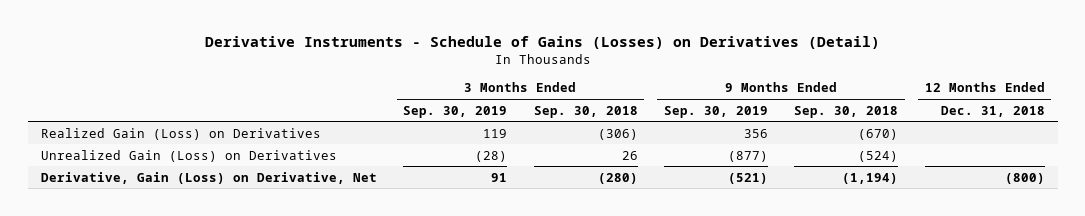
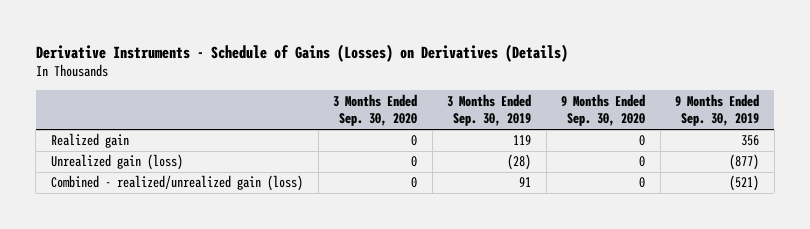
- Derivative Instruments - Schedule of Gains (Losses) on Derivatives (Detail)
+ Derivative Instruments - Schedule of Gains (Losses) on Derivatives (Details)
- | 3 Months Ended Sep. 30, 2019 | 3 Months Ended Sep. 30, 2018 | 9 Months Ended Sep. 30, 2019 | 9 Months Ended Sep. 30, 2018 | 12 Months Ended Dec. 31, 2018
+ | 3 Months Ended Sep. 30, 2020 | 3 Months Ended Sep. 30, 2019 | 9 Months Ended Sep. 30, 2020 | 9 Months Ended Sep. 30, 2019
- Realized Gain (Loss) on Derivatives | 119 | (306) | 356 | (670) |
- Unrealized Gain (Loss) on Derivatives | (28) | 26 | (877) | (524) |
- Derivative, Gain (Loss) on Derivative, Net | 91 | (280) | (521) | (1,194) | (800)
+ Realized gain | 0 | 119 | 0 | 356
+ Unrealized gain (loss) | 0 | (28) | 0 | (877)
+ Combined - realized/unrealized gain (loss) | 0 | 91 | 0 | (521)

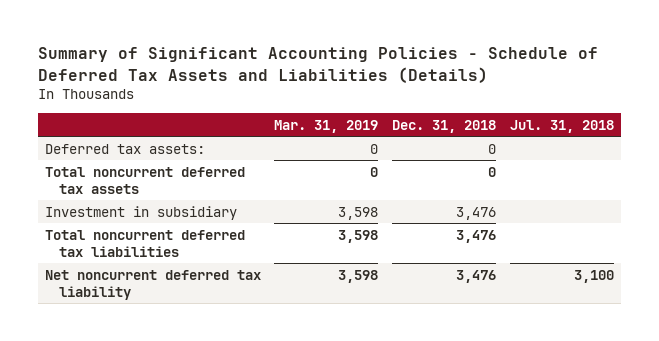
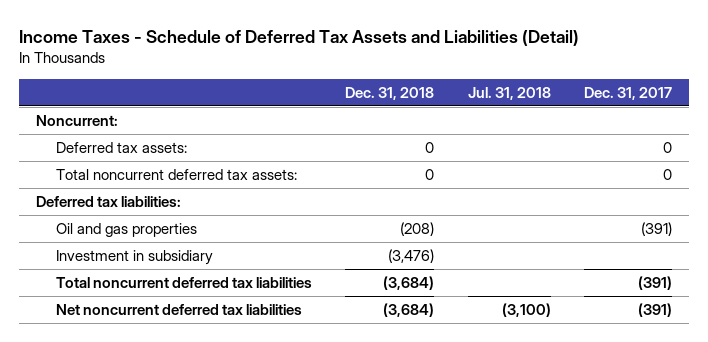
- Summary of Significant Accounting Policies - Schedule of Deferred Tax Assets and Liabilities (Details)
+ Income Taxes - Schedule of Deferred Tax Assets and Liabilities (Detail)
- | Mar. 31, 2019 | Dec. 31, 2018 | Jul. 31, 2018
+ | Dec. 31, 2018 | Jul. 31, 2018 | Dec. 31, 2017
+ Noncurrent:
- Total noncurrent deferred tax assets | 0 | 0 |
- Investment in subsidiary | 3,598 | 3,476 |
- Total noncurrent deferred tax liabilities | 3,598 | 3,476 |
- Net noncurrent deferred tax liability | 3,598 | 3,476 | 3,100
+ Total noncurrent deferred tax assets: | 0 | | 0
+ Deferred tax liabilities:
+ Oil and gas properties | (208) | | (391)
+ Investment in subsidiary | (3,476) | |
+ Total noncurrent deferred tax liabilities | (3,684) | | (391)
+ Net noncurrent deferred tax liabilities | (3,684) | (3,100) | (391)

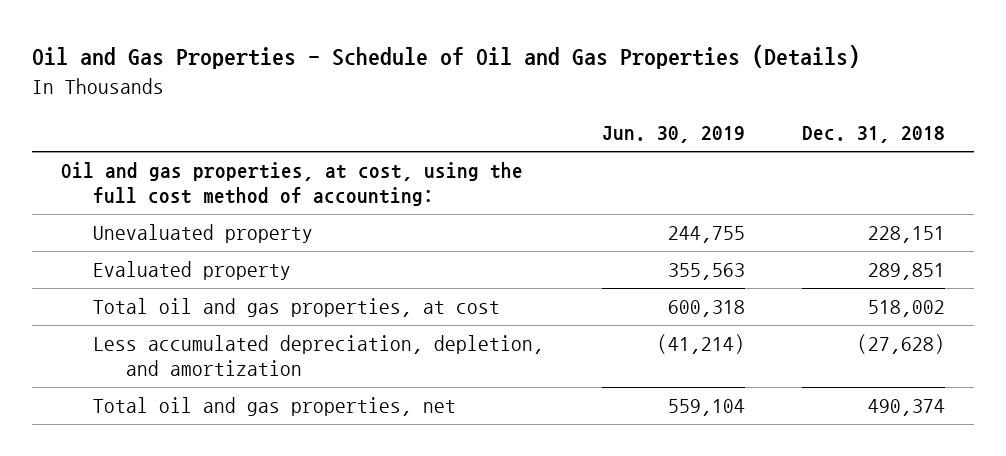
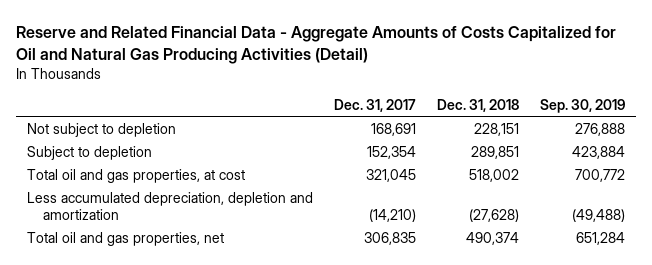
- Oil and Gas Properties - Schedule of Oil and Gas Properties (Details)
+ Reserve and Related Financial Data - Aggregate Amounts of Costs Capitalized for Oil and Natural Gas Producing Activities (Detail)
- | Jun. 30, 2019 | Dec. 31, 2018
+ | Dec. 31, 2017 | Dec. 31, 2018 | Sep. 30, 2019
- Oil and gas properties, at cost, using the full cost method of accounting:
- Unevaluated property | 244,755 | 228,151
- Evaluated property | 355,563 | 289,851
+ Not subject to depletion | 168,691 | 228,151 | 276,888
+ Subject to depletion | 152,354 | 289,851 | 423,884
- Less accumulated depreciation, depletion, and amortization | (41,214) | (27,628)
+ Less accumulated depreciation, depletion and amortization | (14,210) | (27,628) | (49,488)

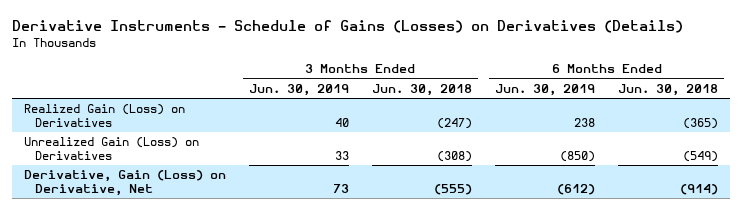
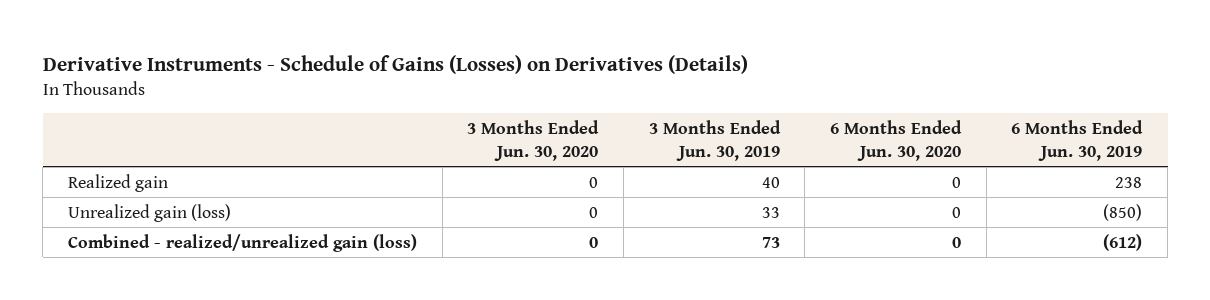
- | 3 Months Ended Jun. 30, 2019 | 3 Months Ended Jun. 30, 2018 | 6 Months Ended Jun. 30, 2019 | 6 Months Ended Jun. 30, 2018
+ | 3 Months Ended Jun. 30, 2020 | 3 Months Ended Jun. 30, 2019 | 6 Months Ended Jun. 30, 2020 | 6 Months Ended Jun. 30, 2019
- Realized Gain (Loss) on Derivatives | 40 | (247) | 238 | (365)
- Unrealized Gain (Loss) on Derivatives | 33 | (308) | (850) | (549)
- Derivative, Gain (Loss) on Derivative, Net | 73 | (555) | (612) | (914)
+ Realized gain | 0 | 40 | 0 | 238
+ Unrealized gain (loss) | 0 | 33 | 0 | (850)
+ Combined - realized/unrealized gain (loss) | 0 | 73 | 0 | (612)

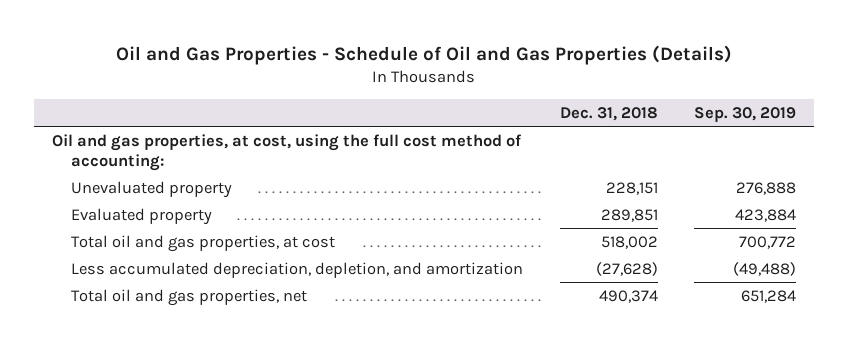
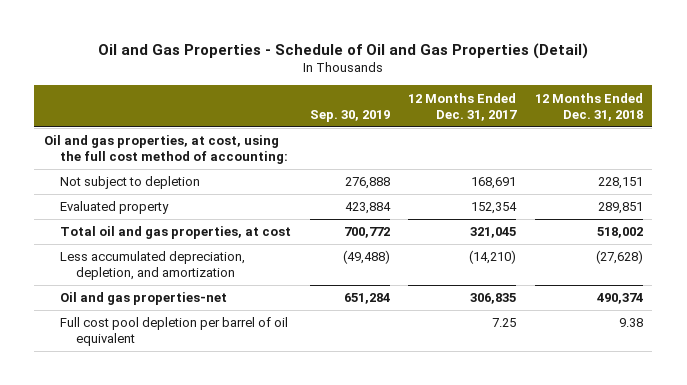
- Oil and Gas Properties - Schedule of Oil and Gas Properties (Details)
+ Oil and Gas Properties - Schedule of Oil and Gas Properties (Detail)
- | Dec. 31, 2018 | Sep. 30, 2019
+ | Sep. 30, 2019 | 12 Months Ended Dec. 31, 2017 | 12 Months Ended Dec. 31, 2018
- Unevaluated property | 228,151 | 276,888
+ Not subject to depletion | 276,888 | 168,691 | 228,151
- Total oil and gas properties, net | 490,374 | 651,284
+ Oil and gas properties-net | 651,284 | 306,835 | 490,374
+ Full cost pool depletion per barrel of oil equivalent | | 7.25 | 9.38

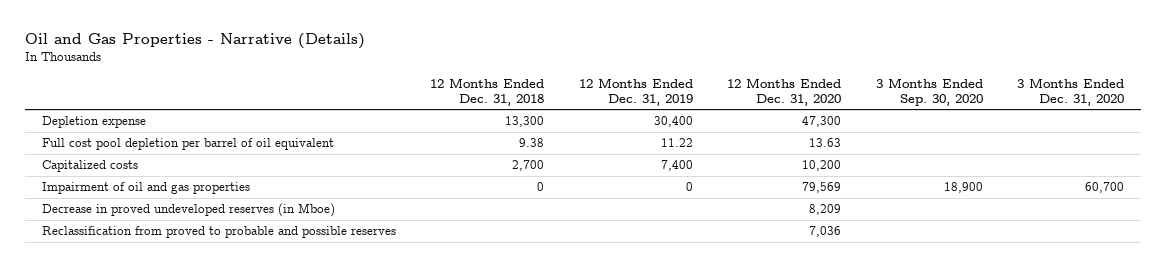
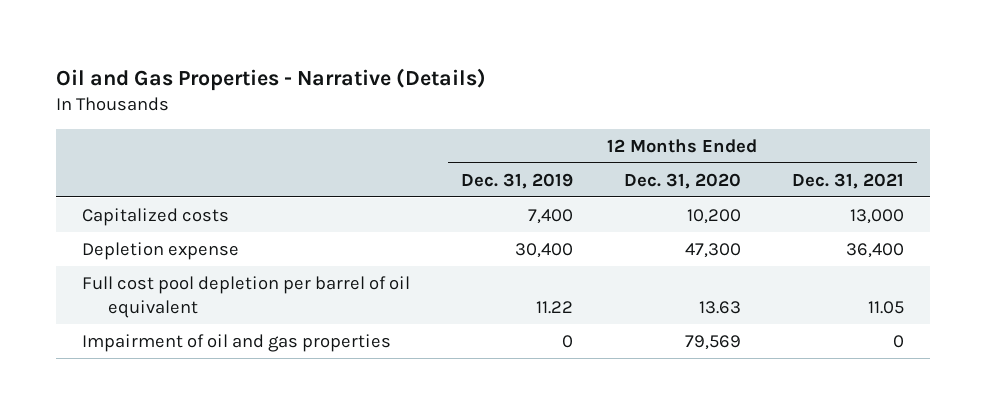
- | 12 Months Ended Dec. 31, 2018 | 12 Months Ended Dec. 31, 2019 | 12 Months Ended Dec. 31, 2020 | 3 Months Ended Sep. 30, 2020 | 3 Months Ended Dec. 31, 2020
+ | 12 Months Ended Dec. 31, 2019 | 12 Months Ended Dec. 31, 2020 | 12 Months Ended Dec. 31, 2021
moved up: Capitalized costs | 7,400 | 10,200 | 13,000
- Decrease in proved undeveloped reserves (in Mboe) | | | 8,209 | |
- Reclassification from proved to probable and possible reserves | | | 7,036 | |

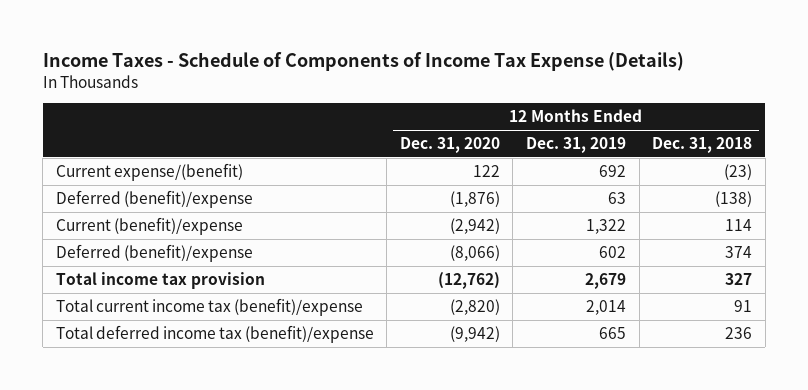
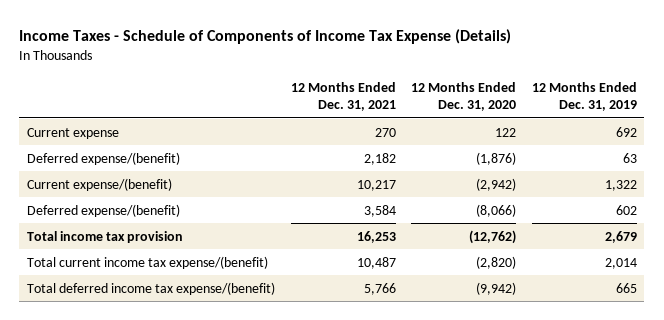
- | 12 Months Ended Dec. 31, 2020 | 12 Months Ended Dec. 31, 2019 | 12 Months Ended Dec. 31, 2018
+ | 12 Months Ended Dec. 31, 2021 | 12 Months Ended Dec. 31, 2020 | 12 Months Ended Dec. 31, 2019
- Current expense/(benefit) | 122 | 692 | (23)
- Deferred (benefit)/expense | (1,876) | 63 | (138)
- Current (benefit)/expense | (2,942) | 1,322 | 114
- Deferred (benefit)/expense | (8,066) | 602 | 374
+ Current expense | 270 | 122 | 692
+ Deferred expense/(benefit) | 2,182 | (1,876) | 63
+ Current expense/(benefit) | 10,217 | (2,942) | 1,322
+ Deferred expense/(benefit) | 3,584 | (8,066) | 602
- Total current income tax (benefit)/expense | (2,820) | 2,014 | 91
- Total deferred income tax (benefit)/expense | (9,942) | 665 | 236
+ Total current income tax expense/(benefit) | 10,487 | (2,820) | 2,014
+ Total deferred income tax expense/(benefit) | 5,766 | (9,942) | 665

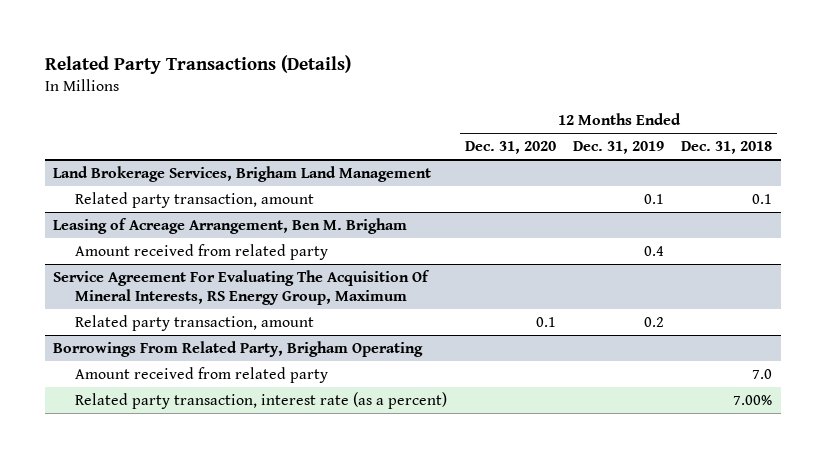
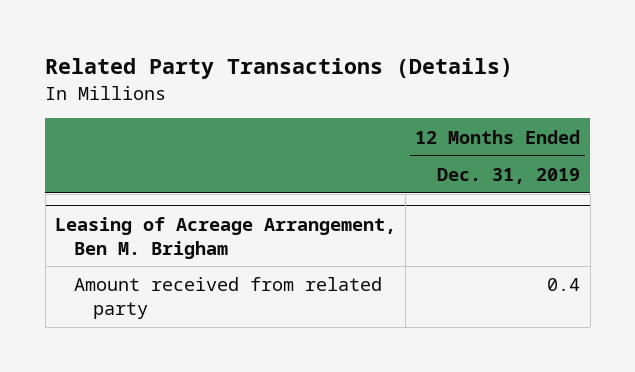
- | 12 Months Ended Dec. 31, 2020 | 12 Months Ended Dec. 31, 2019 | 12 Months Ended Dec. 31, 2018
+ | 12 Months Ended Dec. 31, 2019
- Land Brokerage Services, Brigham Land Management
- Related party transaction, amount | | 0.1 | 0.1
- Service Agreement For Evaluating The Acquisition Of Mineral Interests, RS Energy Group, Maximum
- Related party transaction, amount | 0.1 | 0.2 |
- Borrowings From Related Party, Brigham Operating
- Amount received from related party | | | 7.0
- Related party transaction, interest rate (as a percent) | | | 7.00%

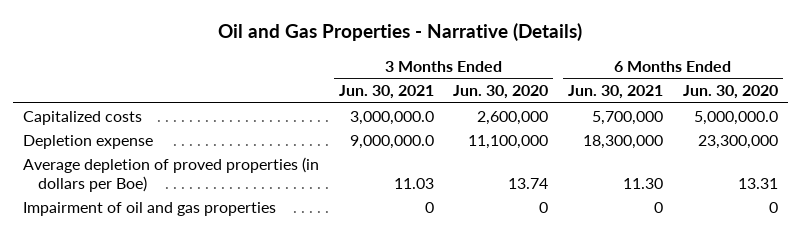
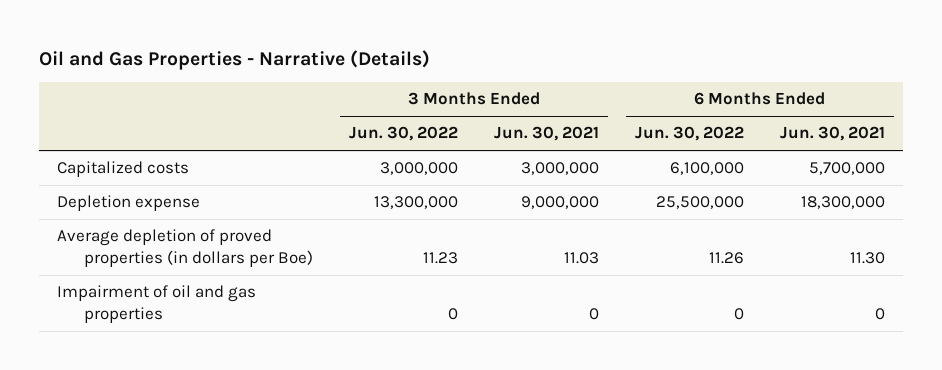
- | 3 Months Ended Jun. 30, 2021 | 3 Months Ended Jun. 30, 2020 | 6 Months Ended Jun. 30, 2021 | 6 Months Ended Jun. 30, 2020
+ | 3 Months Ended Jun. 30, 2022 | 3 Months Ended Jun. 30, 2021 | 6 Months Ended Jun. 30, 2022 | 6 Months Ended Jun. 30, 2021
- Capitalized costs | 3,000,000.0 | 2,600,000 | 5,700,000 | 5,000,000.0
- Depletion expense | 9,000,000.0 | 11,100,000 | 18,300,000 | 23,300,000
+ Capitalized costs | 3,000,000 | 3,000,000 | 6,100,000 | 5,700,000
+ Depletion expense | 13,300,000 | 9,000,000 | 25,500,000 | 18,300,000

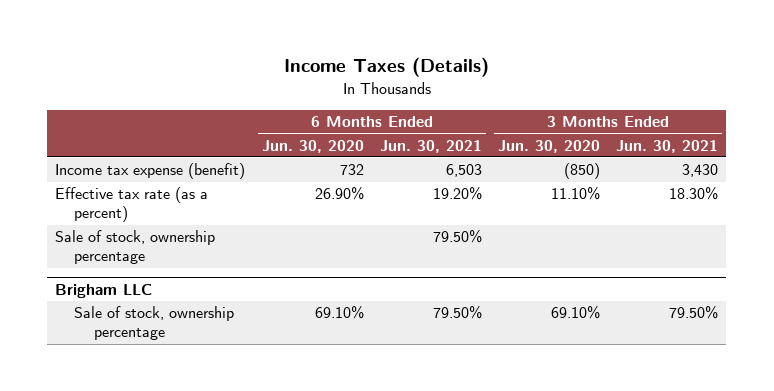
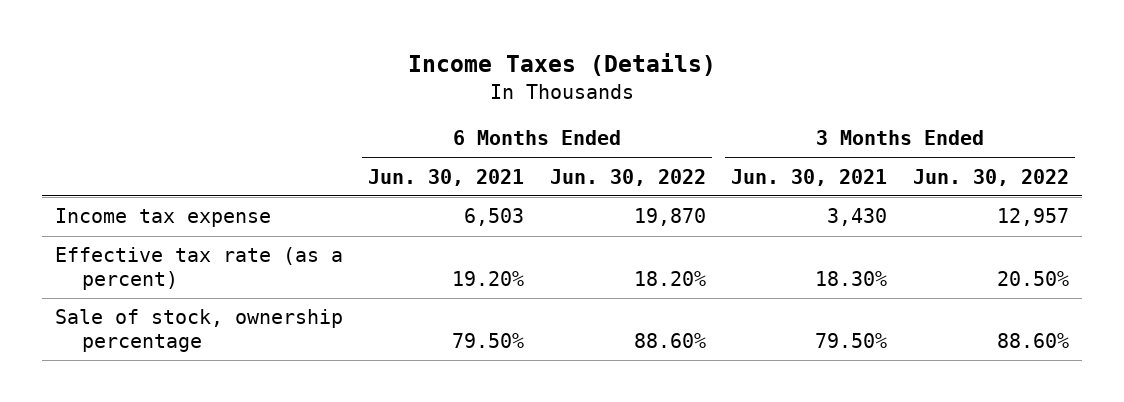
- | 6 Months Ended Jun. 30, 2020 | 6 Months Ended Jun. 30, 2021 | 3 Months Ended Jun. 30, 2020 | 3 Months Ended Jun. 30, 2021
+ | 6 Months Ended Jun. 30, 2021 | 6 Months Ended Jun. 30, 2022 | 3 Months Ended Jun. 30, 2021 | 3 Months Ended Jun. 30, 2022
- Income tax expense (benefit) | 732 | 6,503 | (850) | 3,430
+ Income tax expense | 6,503 | 19,870 | 3,430 | 12,957
- Sale of stock, ownership percentage | | 79.50% | |
- Brigham LLC

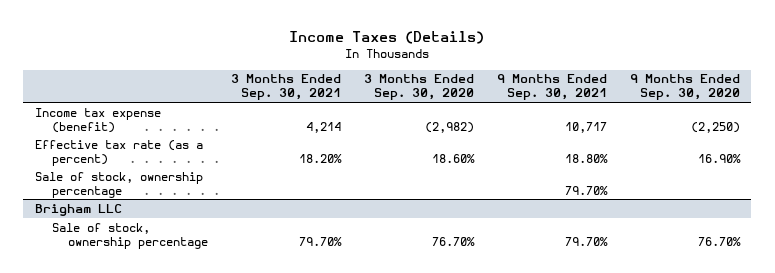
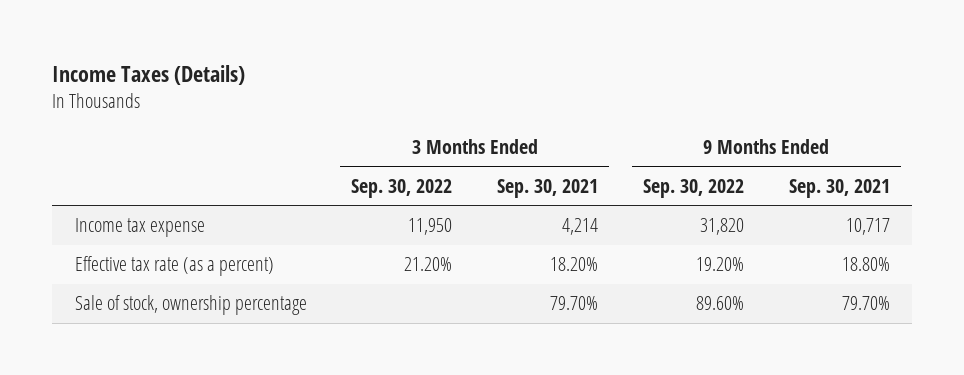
- | 3 Months Ended Sep. 30, 2021 | 3 Months Ended Sep. 30, 2020 | 9 Months Ended Sep. 30, 2021 | 9 Months Ended Sep. 30, 2020
+ | 3 Months Ended Sep. 30, 2022 | 3 Months Ended Sep. 30, 2021 | 9 Months Ended Sep. 30, 2022 | 9 Months Ended Sep. 30, 2021
- Income tax expense (benefit) | 4,214 | (2,982) | 10,717 | (2,250)
+ Income tax expense | 11,950 | 4,214 | 31,820 | 10,717
- Sale of stock, ownership percentage | | | 79.70% |
- Brigham LLC

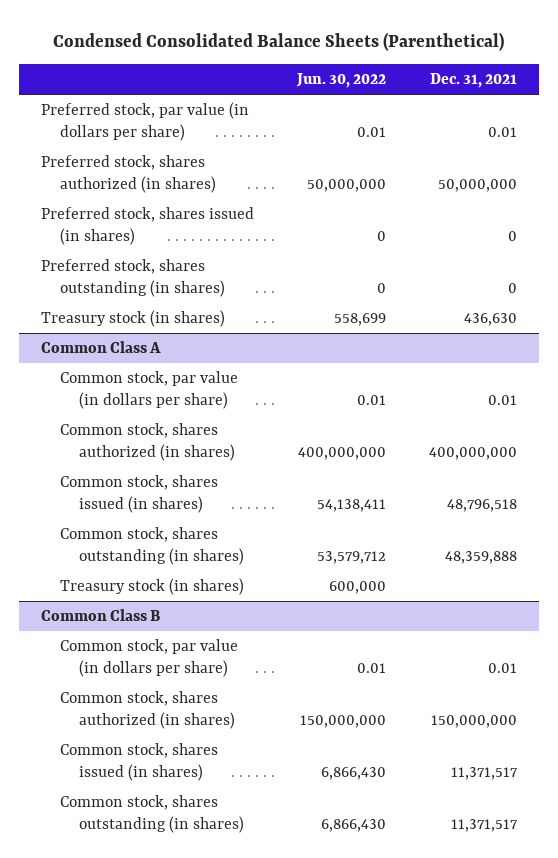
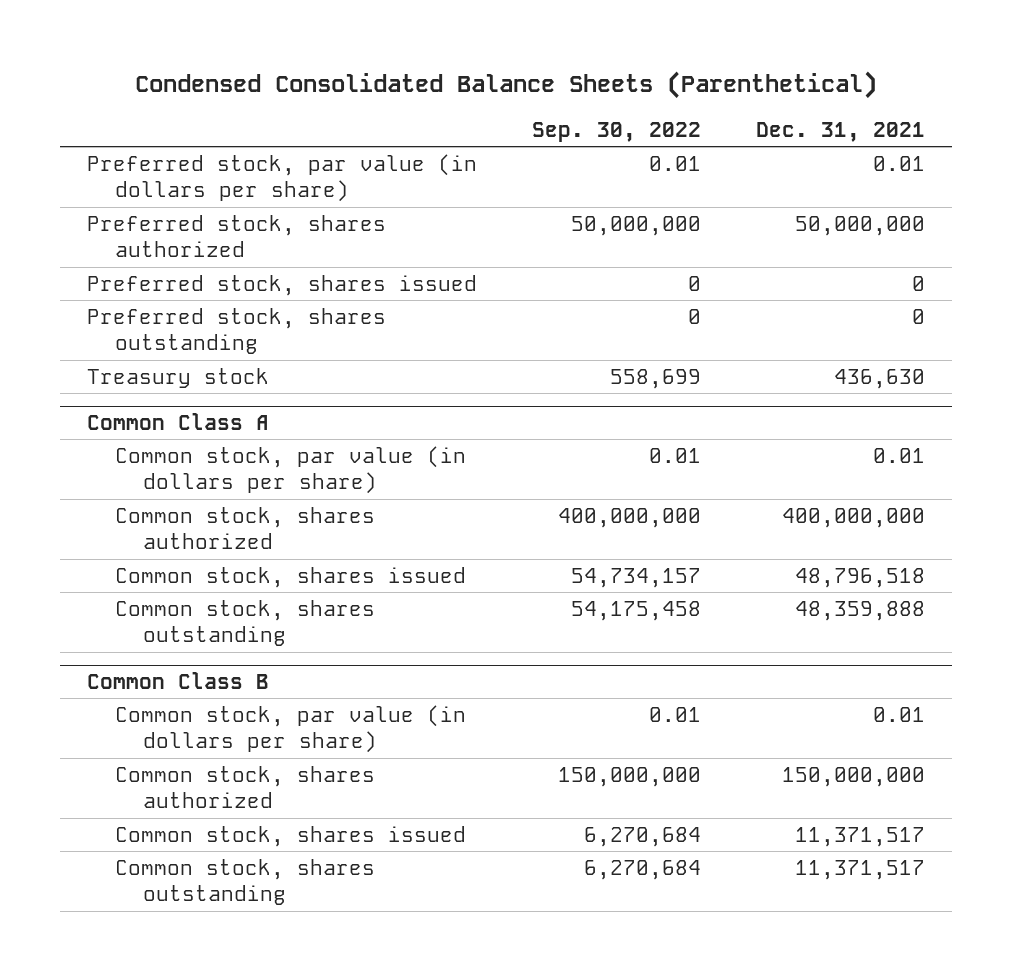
- | Jun. 30, 2022 | Dec. 31, 2021
+ | Sep. 30, 2022 | Dec. 31, 2021
- Preferred stock, shares authorized (in shares) | 50,000,000 | 50,000,000
- Preferred stock, shares issued (in shares) | 0 | 0
- Preferred stock, shares outstanding (in shares) | 0 | 0
- Treasury stock (in shares) | 558,699 | 436,630
+ Preferred stock, shares authorized | 50,000,000 | 50,000,000
+ Preferred stock, shares issued | 0 | 0
+ Preferred stock, shares outstanding | 0 | 0
+ Treasury stock | 558,699 | 436,630
@ Common Class A
- Common stock, shares authorized (in shares) | 400,000,000 | 400,000,000
- Common stock, shares issued (in shares) | 54,138,411 | 48,796,518
- Common stock, shares outstanding (in shares) | 53,579,712 | 48,359,888
- Treasury stock (in shares) | 600,000 |
+ Common stock, shares authorized | 400,000,000 | 400,000,000
+ Common stock, shares issued | 54,734,157 | 48,796,518
+ Common stock, shares outstanding | 54,175,458 | 48,359,888
@ Common Class B
- Common stock, shares authorized (in shares) | 150,000,000 | 150,000,000
- Common stock, shares issued (in shares) | 6,866,430 | 11,371,517
- Common stock, shares outstanding (in shares) | 6,866,430 | 11,371,517
+ Common stock, shares authorized | 150,000,000 | 150,000,000
+ Common stock, shares issued | 6,270,684 | 11,371,517
+ Common stock, shares outstanding | 6,270,684 | 11,371,517

